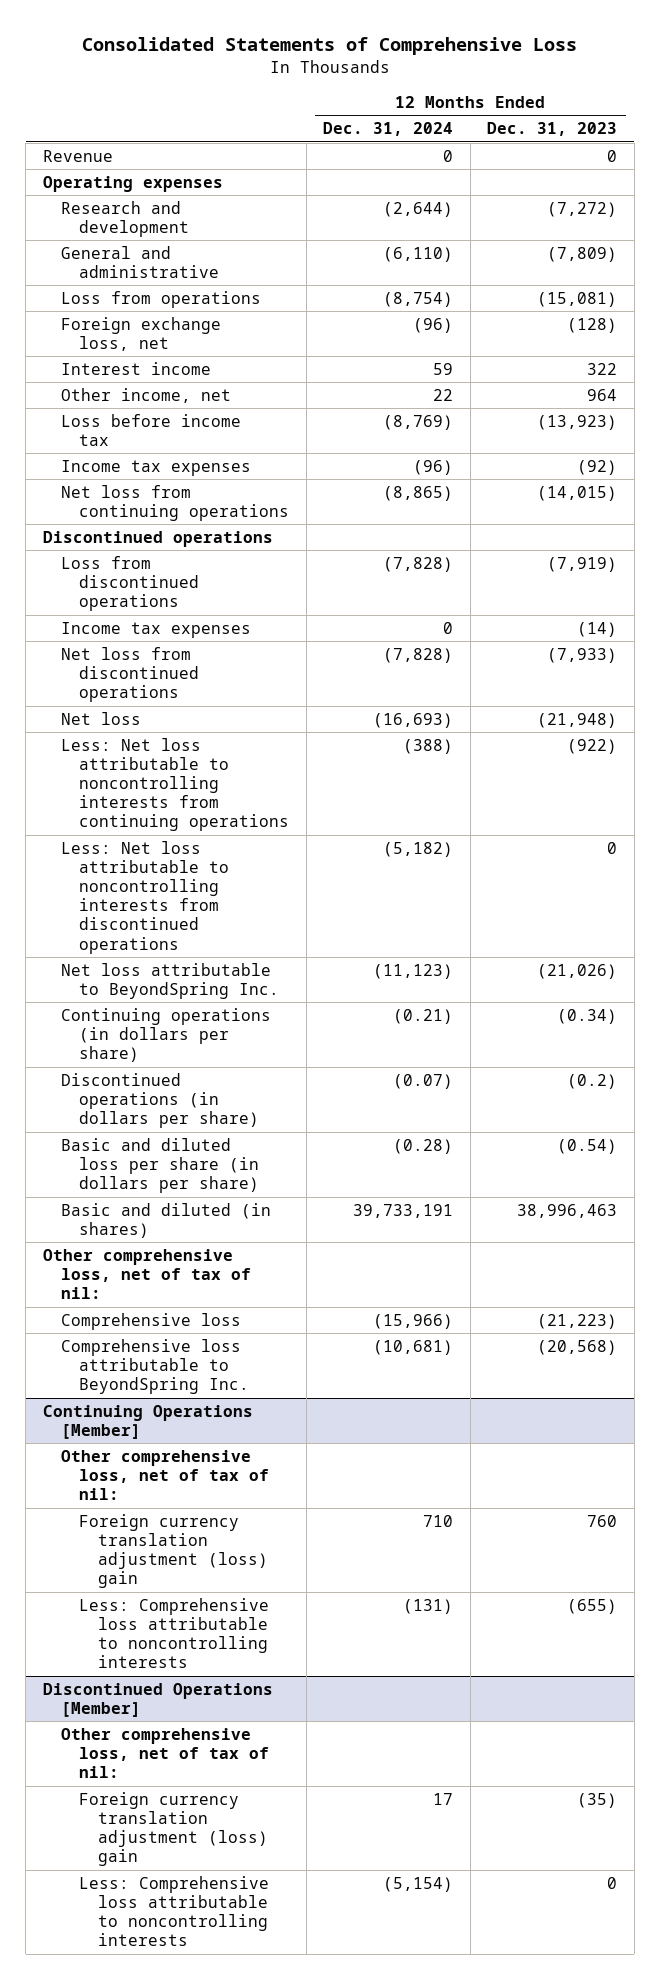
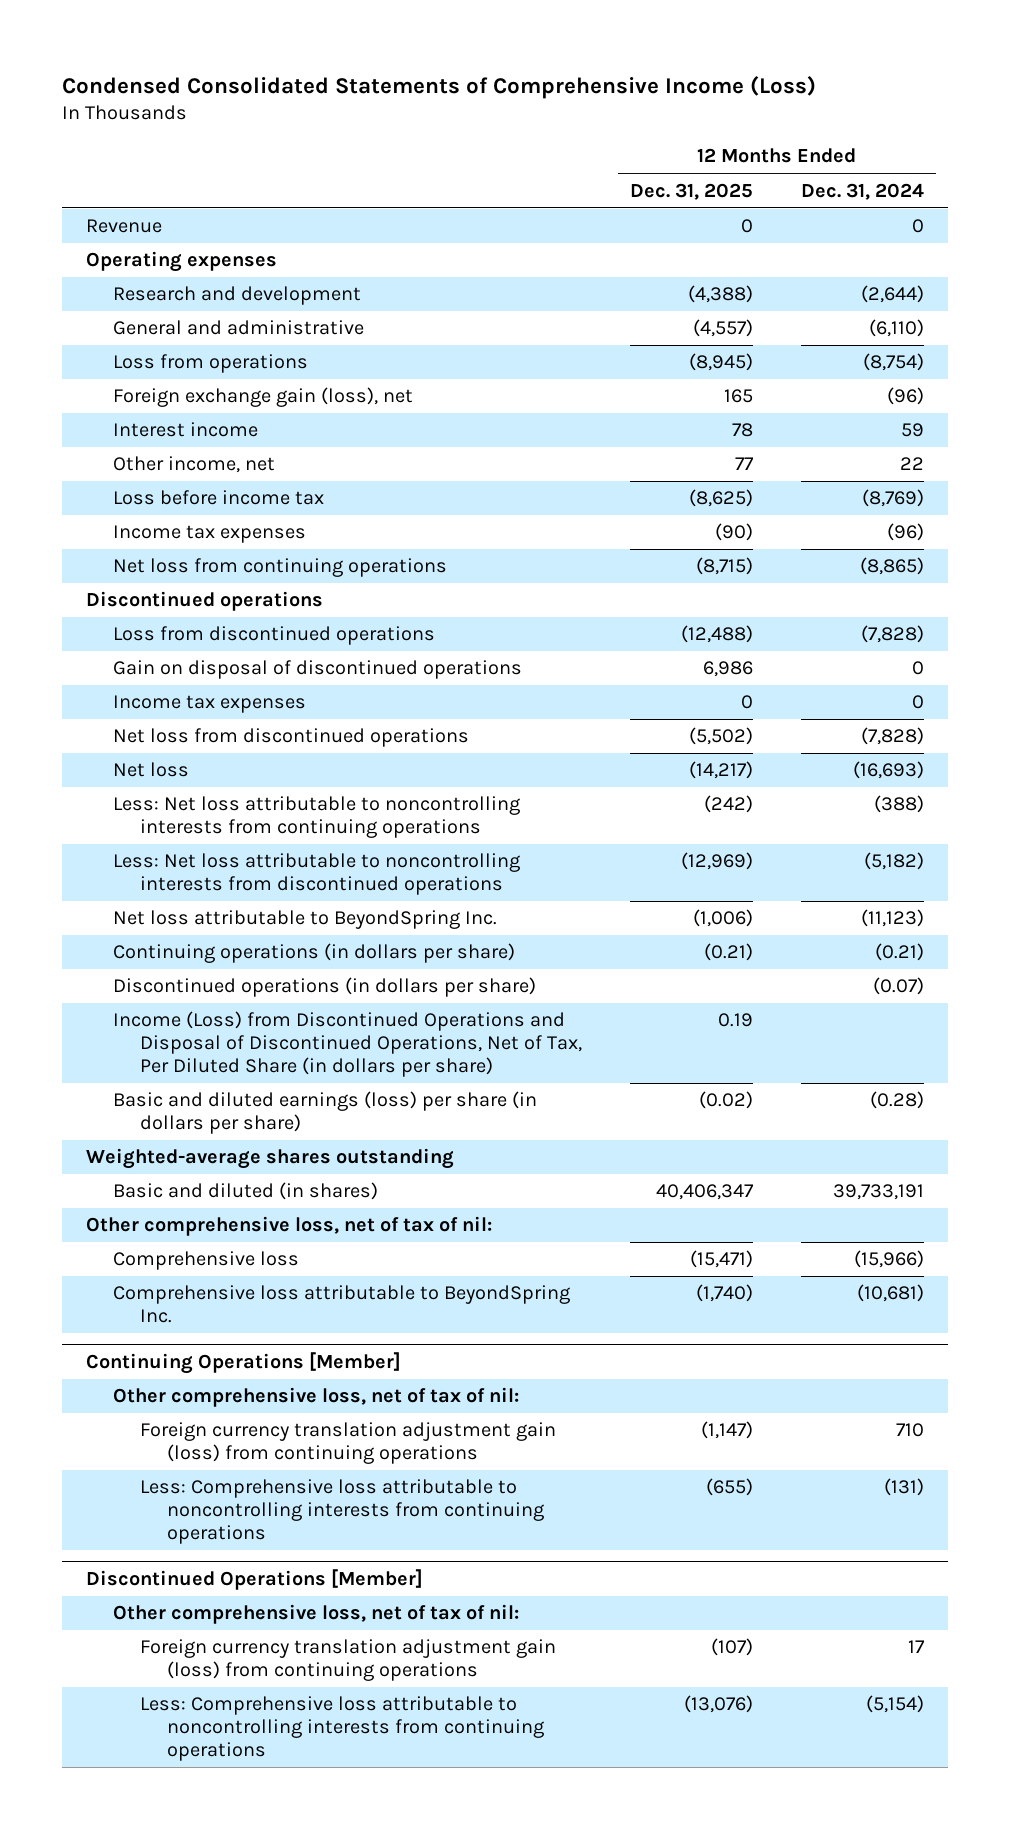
- Consolidated Statements of Comprehensive Loss
+ Condensed Consolidated Statements of Comprehensive Income (Loss)
- | 12 Months Ended Dec. 31, 2024 | 12 Months Ended Dec. 31, 2023
+ | 12 Months Ended Dec. 31, 2025 | 12 Months Ended Dec. 31, 2024
- Foreign exchange loss, net | (96) | (128)
+ Foreign exchange gain (loss), net | 165 | (96)
+ Gain on disposal of discontinued operations | 6,986 | 0
- Basic and diluted loss per share (in dollars per share) | (0.28) | (0.54)
+ Income (Loss) from Discontinued Operations and Disposal of Discontinued Operations, Net of Tax, Per Diluted Share (in dollars per share) | 0.19 |
+ Basic and diluted earnings (loss) per share (in dollars per share) | (0.02) | (0.28)
+ Weighted-average shares outstanding
@ Continuing Operations [Member]
- Foreign currency translation adjustment (loss) gain | 710 | 760
- Less: Comprehensive loss attributable to noncontrolling interests | (131) | (655)
+ Foreign currency translation adjustment gain (loss) from continuing operations | (1,147) | 710
+ Less: Comprehensive loss attributable to noncontrolling interests from continuing operations | (655) | (131)
@ Discontinued Operations [Member]
- Foreign currency translation adjustment (loss) gain | 17 | (35)
- Less: Comprehensive loss attributable to noncontrolling interests | (5,154) | 0
+ Foreign currency translation adjustment gain (loss) from continuing operations | (107) | 17
+ Less: Comprehensive loss attributable to noncontrolling interests from continuing operations | (13,076) | (5,154)

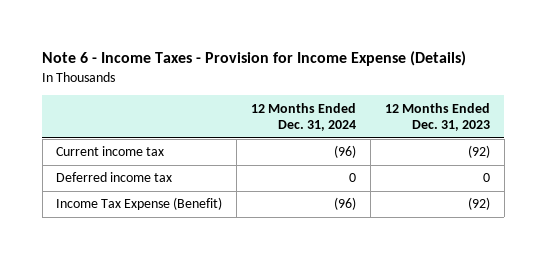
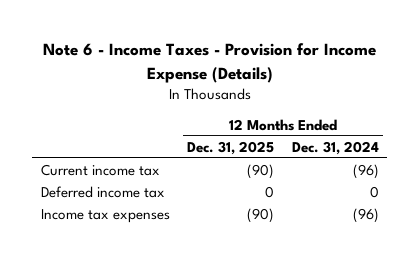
- | 12 Months Ended Dec. 31, 2024 | 12 Months Ended Dec. 31, 2023
+ | 12 Months Ended Dec. 31, 2025 | 12 Months Ended Dec. 31, 2024
- Income Tax Expense (Benefit) | (96) | (92)
+ Income tax expenses | (90) | (96)

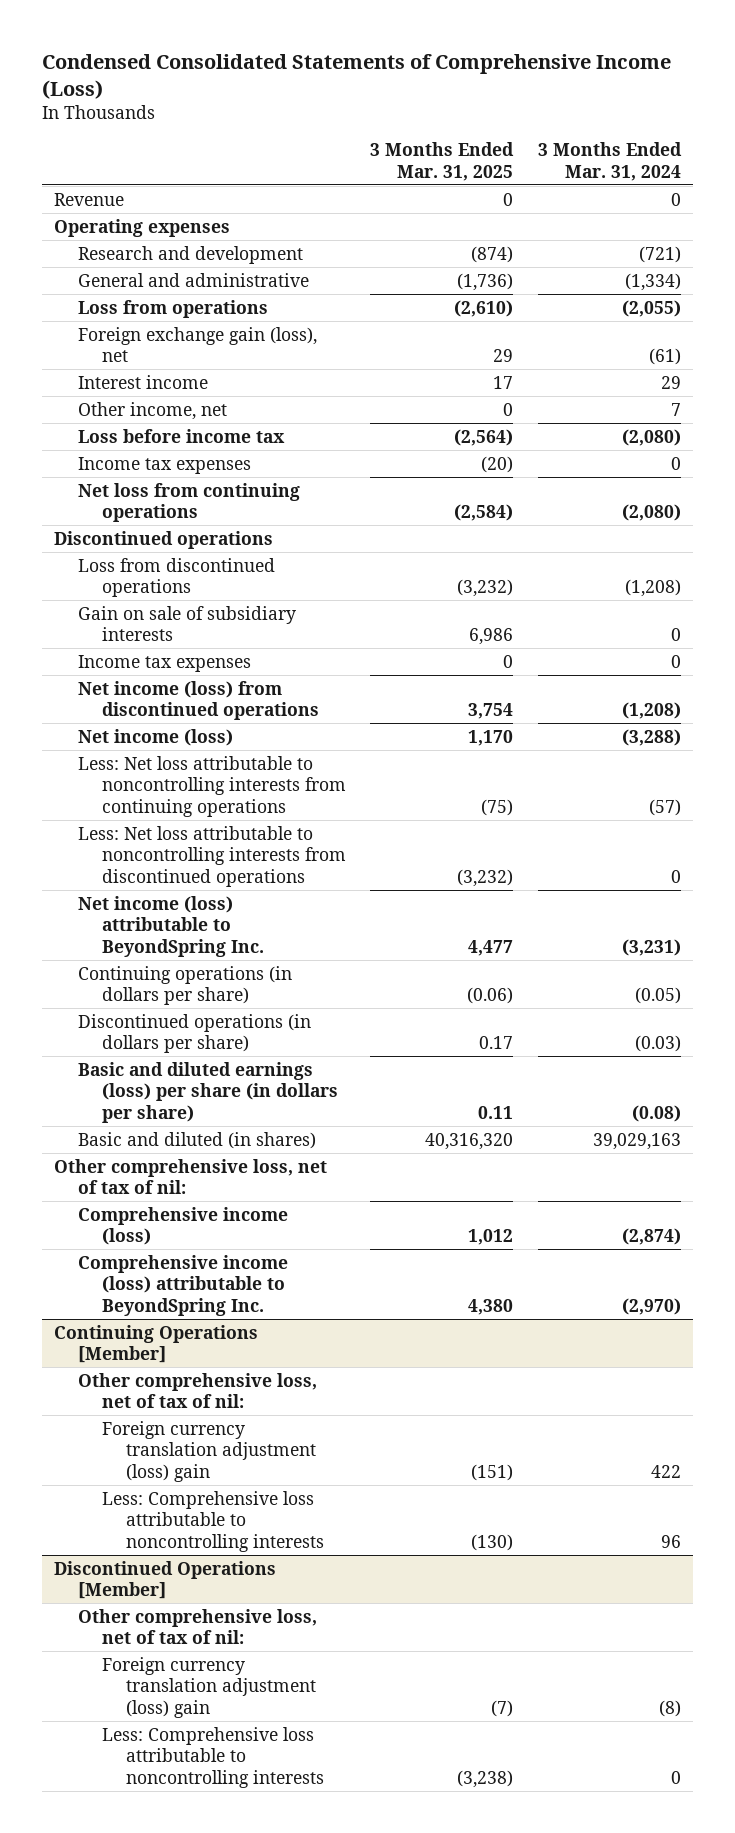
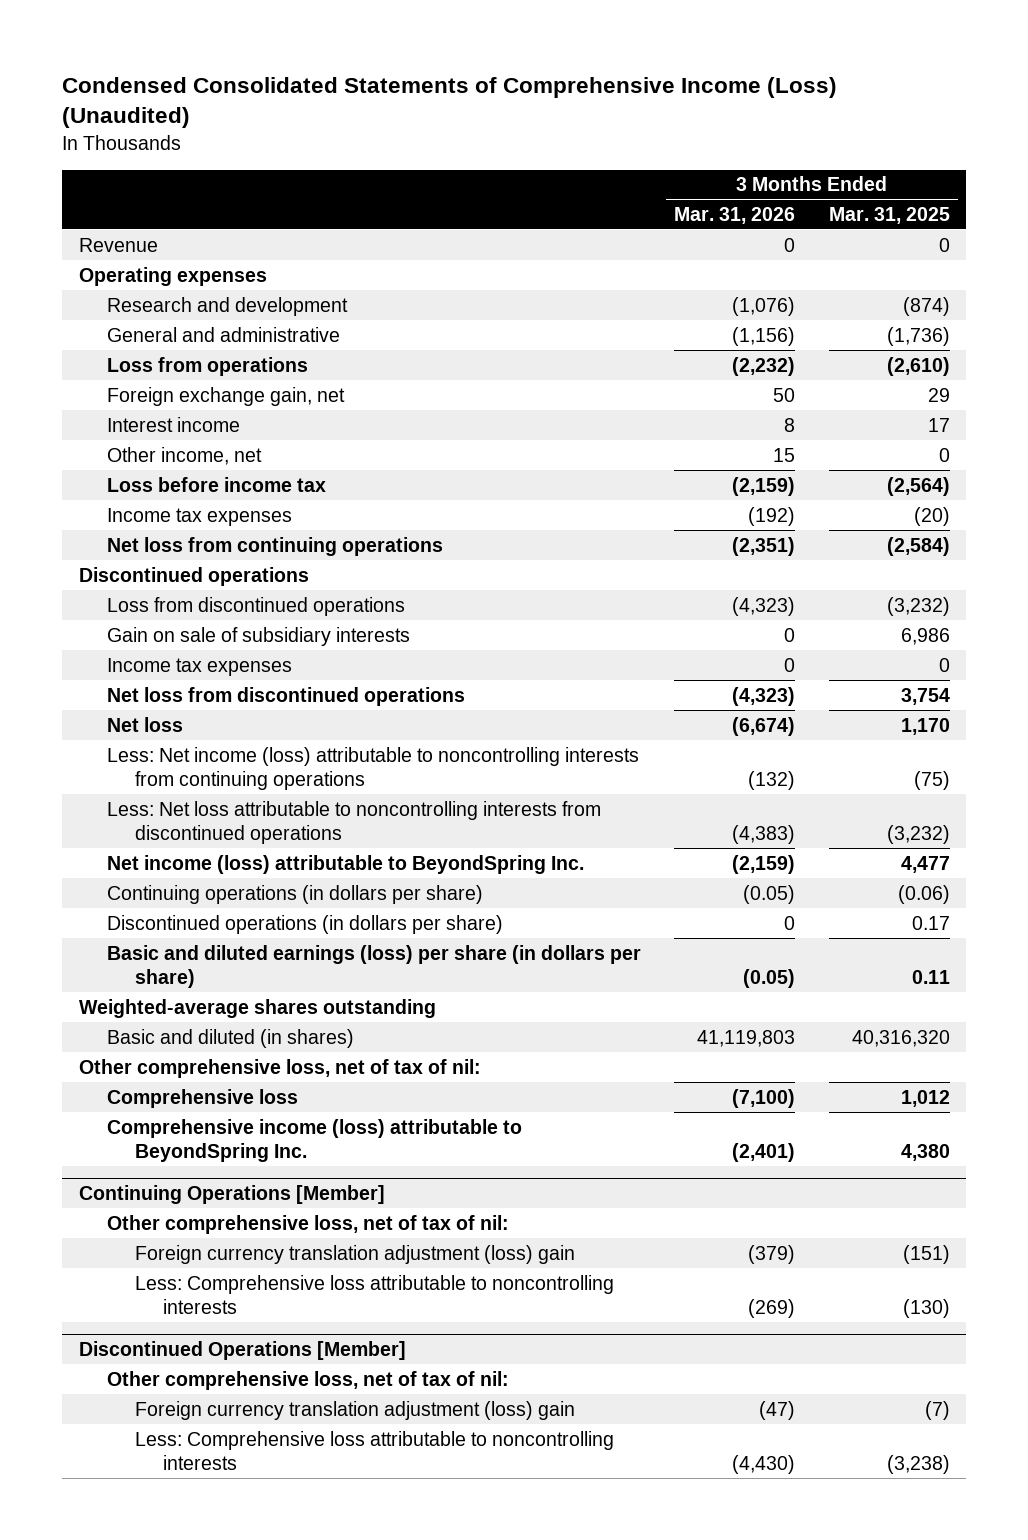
- Condensed Consolidated Statements of Comprehensive Income (Loss)
+ Condensed Consolidated Statements of Comprehensive Income (Loss) (Unaudited)
- | 3 Months Ended Mar. 31, 2025 | 3 Months Ended Mar. 31, 2024
+ | 3 Months Ended Mar. 31, 2026 | 3 Months Ended Mar. 31, 2025
- Foreign exchange gain (loss), net | 29 | (61)
+ Foreign exchange gain, net | 50 | 29
- Net income (loss) from discontinued operations | 3,754 | (1,208)
- Net income (loss) | 1,170 | (3,288)
- Less: Net loss attributable to noncontrolling interests from continuing operations | (75) | (57)
+ Net loss from discontinued operations | (4,323) | 3,754
+ Net loss | (6,674) | 1,170
+ Less: Net income (loss) attributable to noncontrolling interests from continuing operations | (132) | (75)
+ Weighted-average shares outstanding
- Comprehensive income (loss) | 1,012 | (2,874)
+ Comprehensive loss | (7,100) | 1,012

